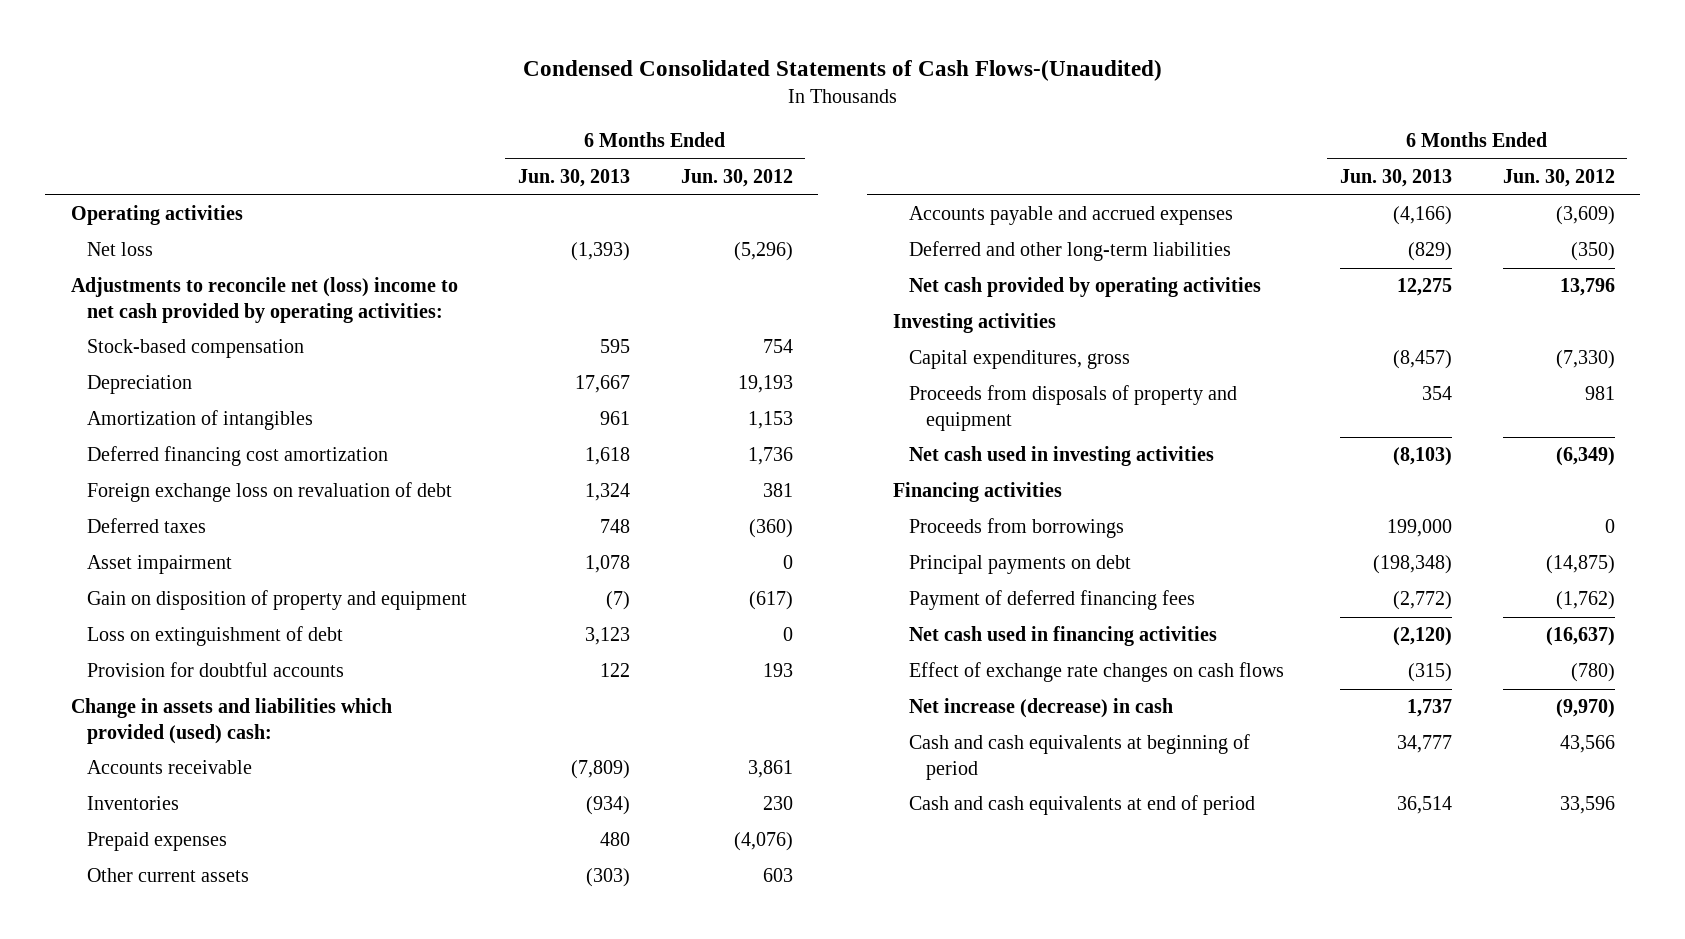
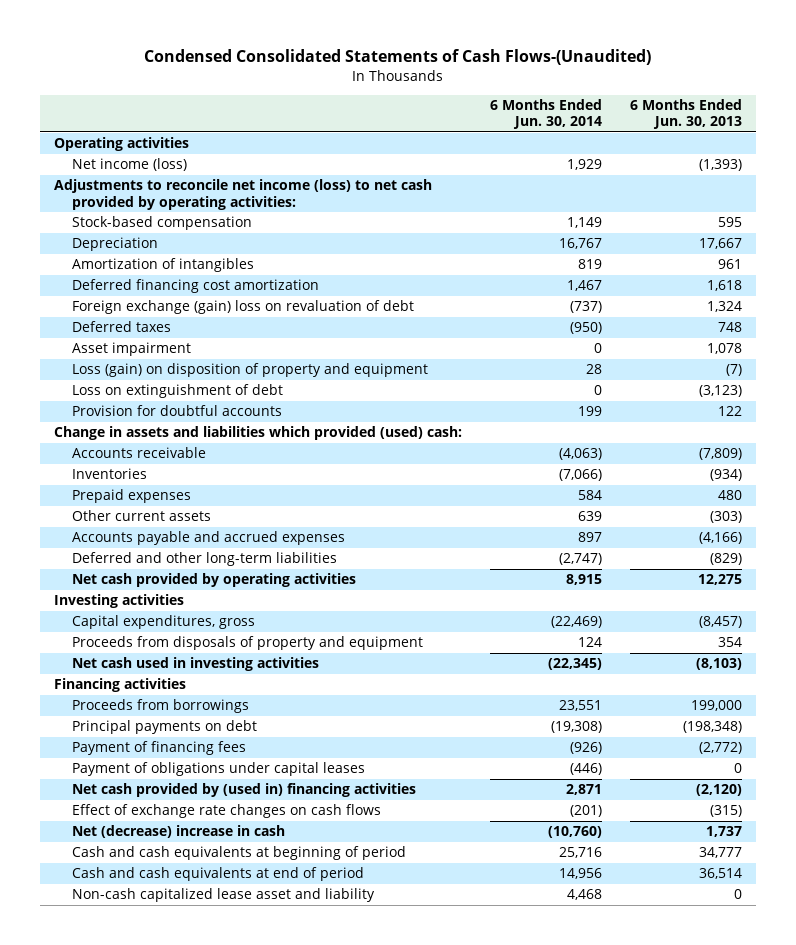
- | 6 Months Ended Jun. 30, 2013 | 6 Months Ended Jun. 30, 2012
+ | 6 Months Ended Jun. 30, 2014 | 6 Months Ended Jun. 30, 2013
- Net loss | (1,393) | (5,296)
- Adjustments to reconcile net (loss) income to net cash provided by operating activities:
+ Net income (loss) | 1,929 | (1,393)
+ Adjustments to reconcile net income (loss) to net cash provided by operating activities:
- Foreign exchange loss on revaluation of debt | 1,324 | 381
+ Foreign exchange (gain) loss on revaluation of debt | (737) | 1,324
- Gain on disposition of property and equipment | (7) | (617)
- Loss on extinguishment of debt | 3,123 | 0
+ Loss (gain) on disposition of property and equipment | 28 | (7)
+ Loss on extinguishment of debt | 0 | (3,123)
- Payment of deferred financing fees | (2,772) | (1,762)
- Net cash used in financing activities | (2,120) | (16,637)
+ Payment of financing fees | (926) | (2,772)
+ Payment of obligations under capital leases | (446) | 0
+ Net cash provided by (used in) financing activities | 2,871 | (2,120)
- Net increase (decrease) in cash | 1,737 | (9,970)
+ Net (decrease) increase in cash | (10,760) | 1,737
+ Non-cash capitalized lease asset and liability | 4,468 | 0

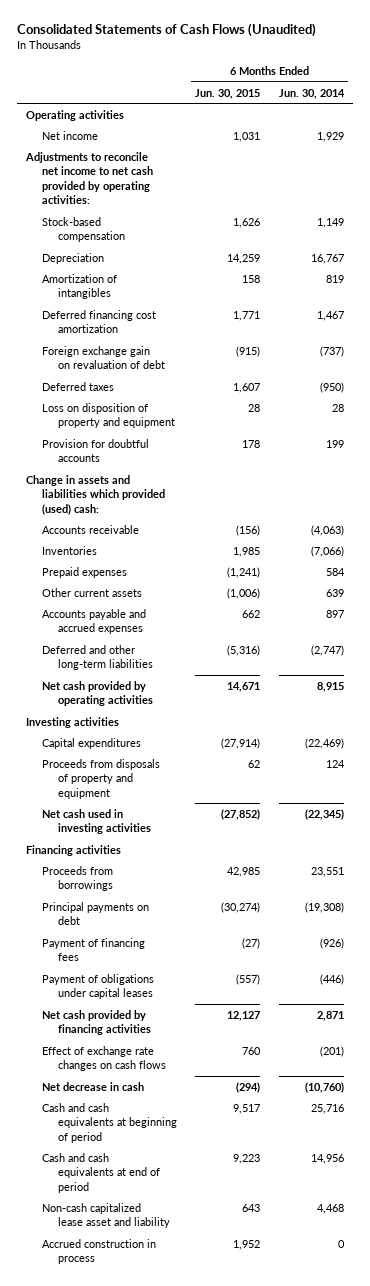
- Condensed Consolidated Statements of Cash Flows-(Unaudited)
+ Consolidated Statements of Cash Flows (Unaudited)
- | 6 Months Ended Jun. 30, 2014 | 6 Months Ended Jun. 30, 2013
+ | 6 Months Ended Jun. 30, 2015 | 6 Months Ended Jun. 30, 2014
- Net income (loss) | 1,929 | (1,393)
- Adjustments to reconcile net income (loss) to net cash provided by operating activities:
+ Net income | 1,031 | 1,929
+ Adjustments to reconcile net income to net cash provided by operating activities:
- Foreign exchange (gain) loss on revaluation of debt | (737) | 1,324
+ Foreign exchange gain on revaluation of debt | (915) | (737)
- Asset impairment | 0 | 1,078
- Loss (gain) on disposition of property and equipment | 28 | (7)
- Loss on extinguishment of debt | 0 | (3,123)
+ Loss on disposition of property and equipment | 28 | 28
- Capital expenditures, gross | (22,469) | (8,457)
+ Capital expenditures | (27,914) | (22,469)
- Net cash provided by (used in) financing activities | 2,871 | (2,120)
+ Net cash provided by financing activities | 12,127 | 2,871
- Net (decrease) increase in cash | (10,760) | 1,737
+ Net decrease in cash | (294) | (10,760)
+ Accrued construction in process | 1,952 | 0

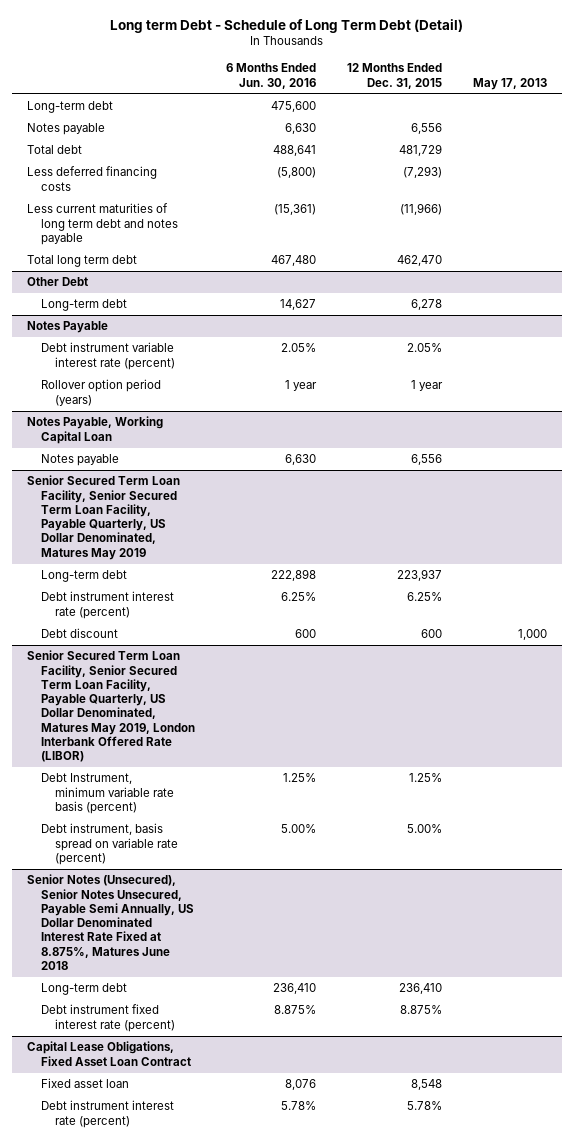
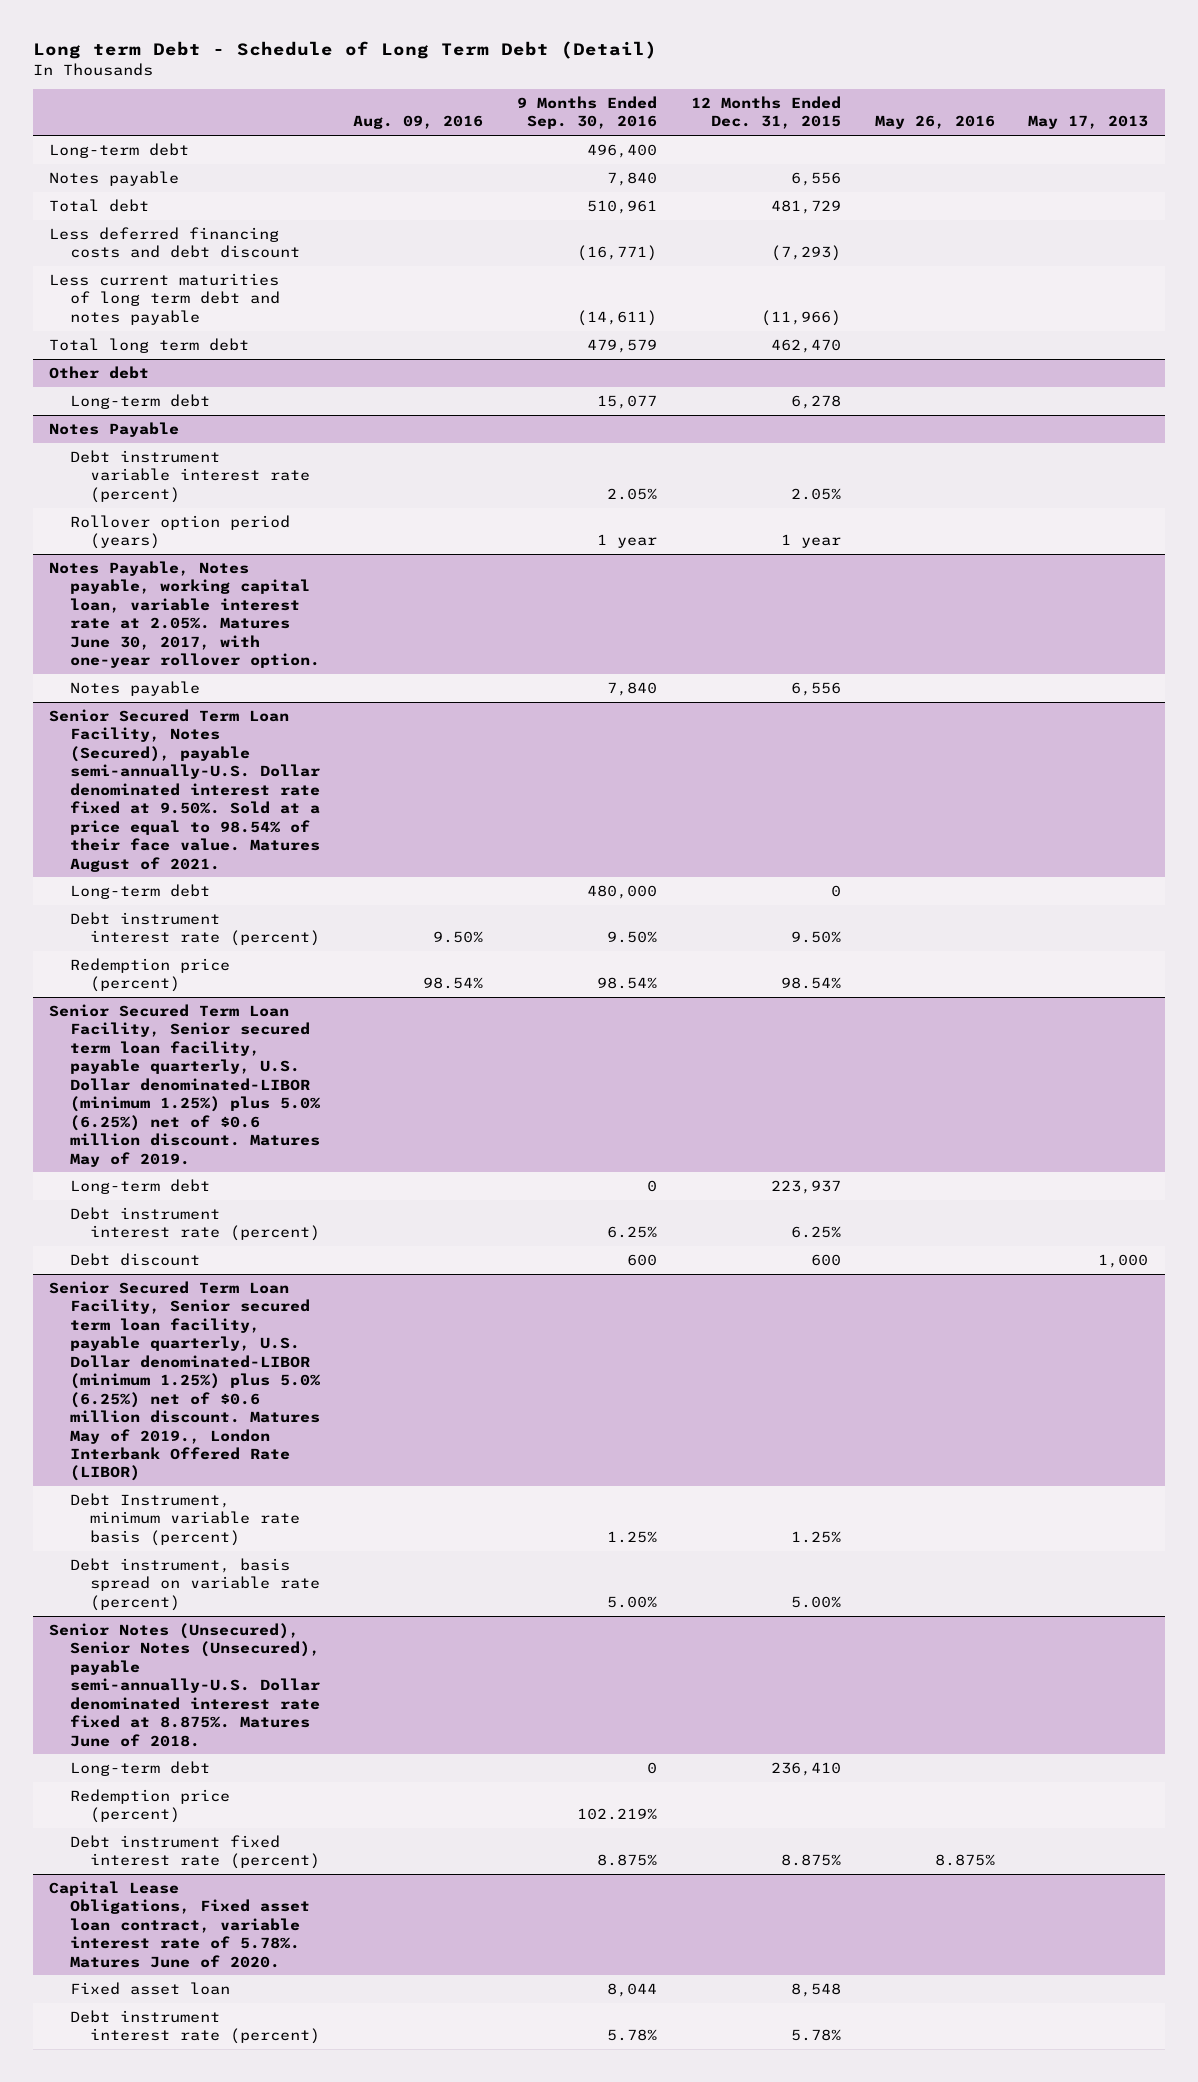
- | 6 Months Ended Jun. 30, 2016 | 12 Months Ended Dec. 31, 2015 | May 17, 2013
+ | Aug. 09, 2016 | 9 Months Ended Sep. 30, 2016 | 12 Months Ended Dec. 31, 2015 | May 26, 2016 | May 17, 2013
- Less deferred financing costs | (5,800) | (7,293) |
+ Less deferred financing costs and debt discount | | (16,771) | (7,293) | |
- Other Debt
+ Other debt
- Notes Payable, Working Capital Loan
+ Notes Payable, Notes payable, working capital loan, variable interest rate at 2.05%. Matures June 30, 2017, with one-year rollover option.
- Senior Secured Term Loan Facility, Senior Secured Term Loan Facility, Payable Quarterly, US Dollar Denominated, Matures May 2019
+ Senior Secured Term Loan Facility, Notes (Secured), payable semi-annually-U.S. Dollar denominated interest rate fixed at 9.50%. Sold at a price equal to 98.54% of their face value. Matures August of 2021.
+ Long-term debt | | 480,000 | 0 | |
+ Debt instrument interest rate (percent) | 9.50% | 9.50% | 9.50% | |
+ Redemption price (percent) | 98.54% | 98.54% | 98.54% | |
+ Senior Secured Term Loan Facility, Senior secured term loan facility, payable quarterly, U.S. Dollar denominated-LIBOR (minimum 1.25%) plus 5.0% (6.25%) net of $0.6 million discount. Matures May of 2019.
- Senior Secured Term Loan Facility, Senior Secured Term Loan Facility, Payable Quarterly, US Dollar Denominated, Matures May 2019, London Interbank Offered Rate (LIBOR)
+ Senior Secured Term Loan Facility, Senior secured term loan facility, payable quarterly, U.S. Dollar denominated-LIBOR (minimum 1.25%) plus 5.0% (6.25%) net of $0.6 million discount. Matures May of 2019., London Interbank Offered Rate (LIBOR)
- Senior Notes (Unsecured), Senior Notes Unsecured, Payable Semi Annually, US Dollar Denominated Interest Rate Fixed at 8.875%, Matures June 2018
+ Senior Notes (Unsecured), Senior Notes (Unsecured), payable semi-annually-U.S. Dollar denominated interest rate fixed at 8.875%. Matures June of 2018.
+ Redemption price (percent) | | 102.219% | | |
- Capital Lease Obligations, Fixed Asset Loan Contract
+ Capital Lease Obligations, Fixed asset loan contract, variable interest rate of 5.78%. Matures June of 2020.

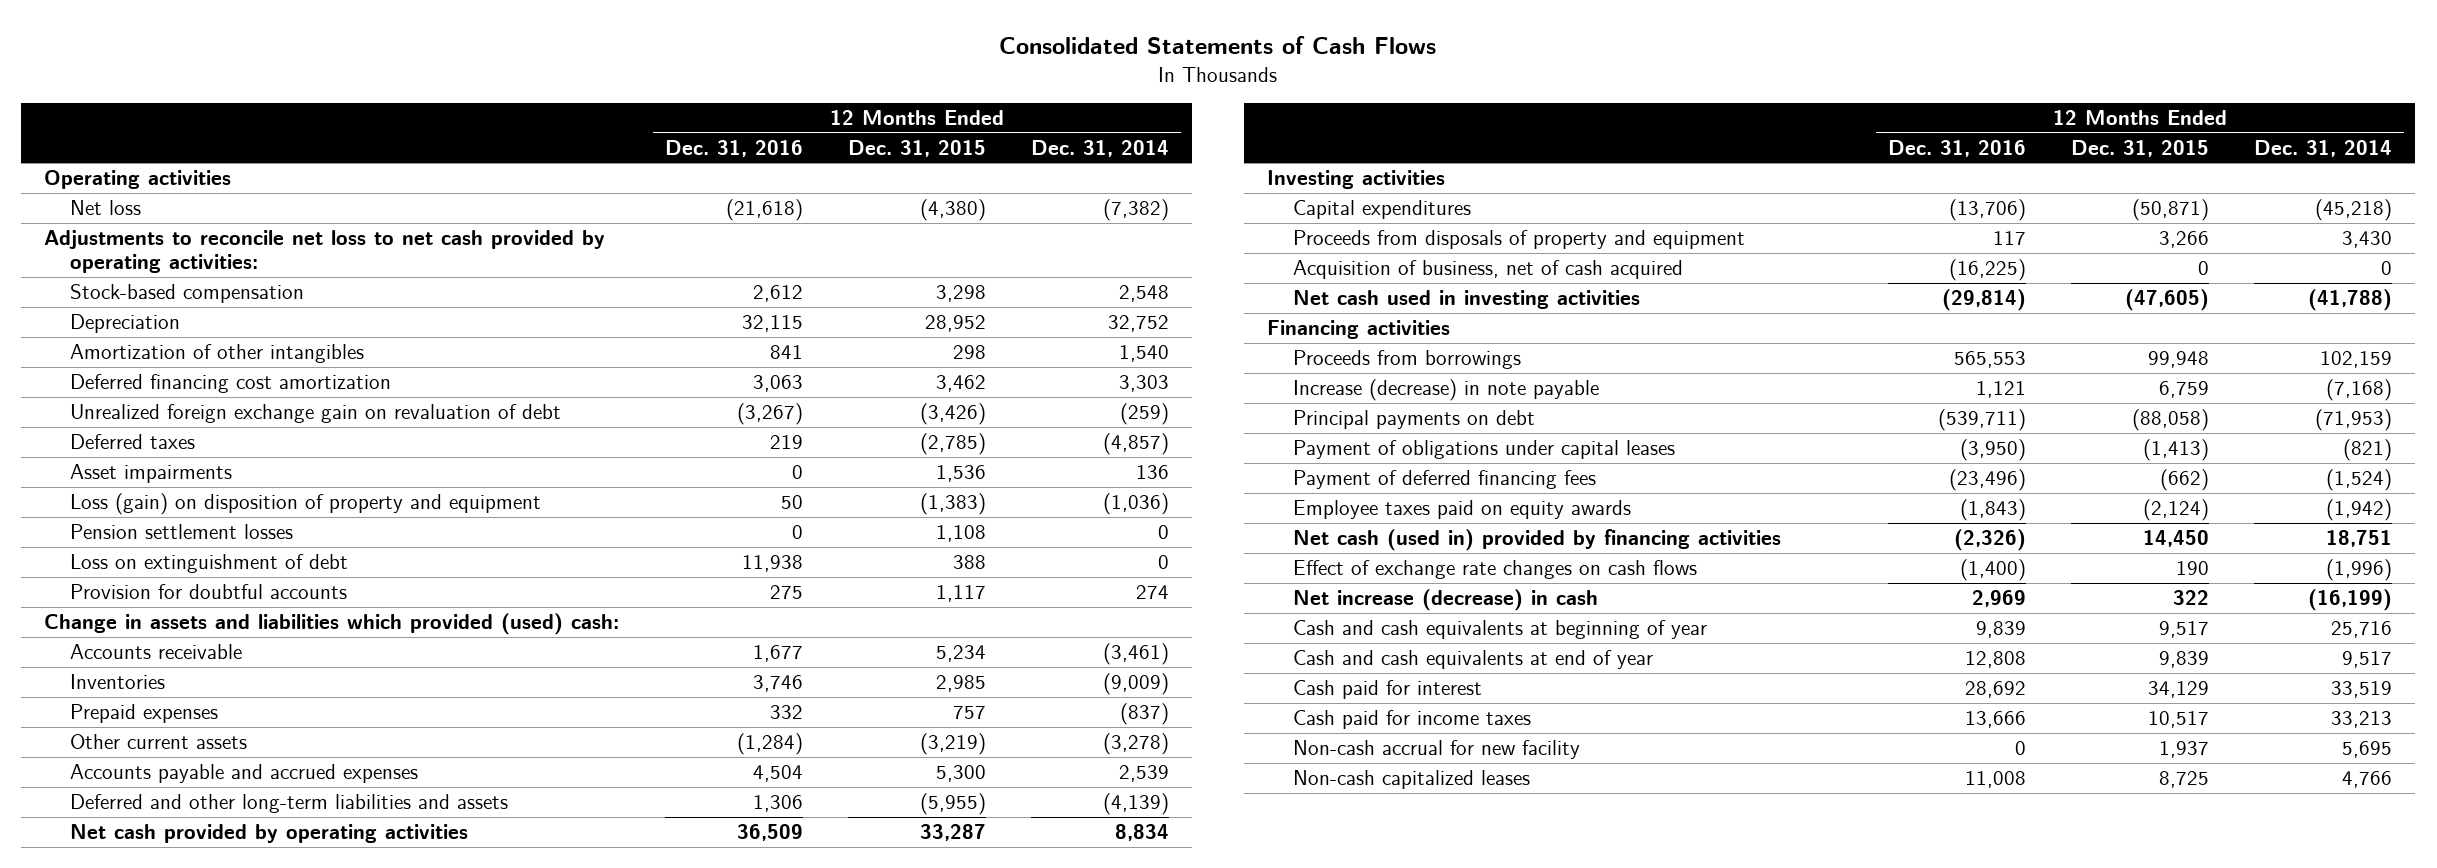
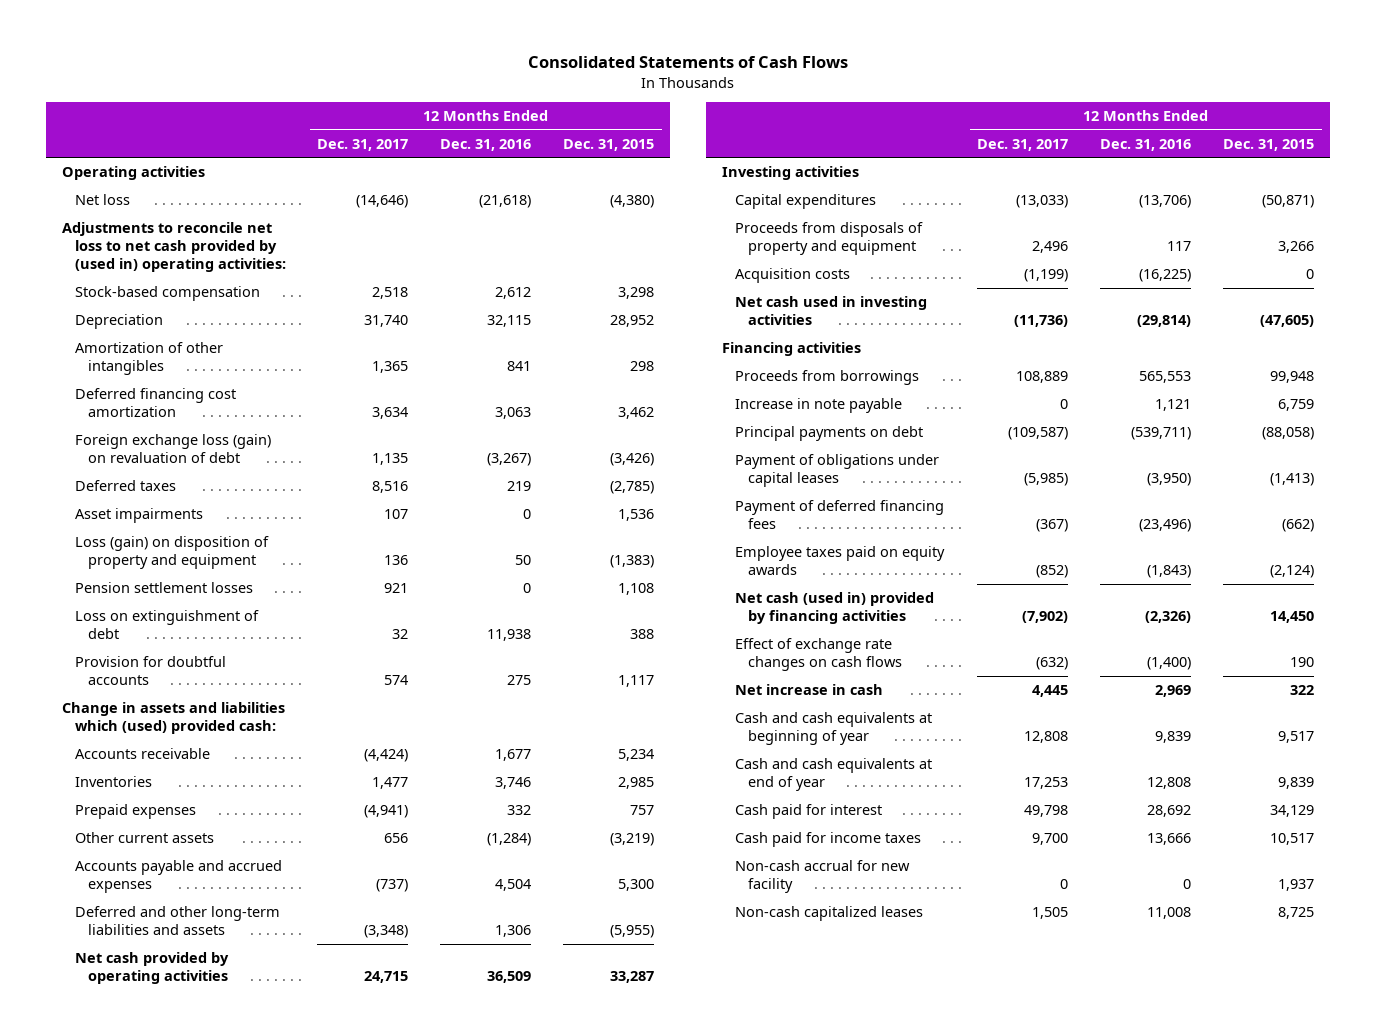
- | 12 Months Ended Dec. 31, 2016 | 12 Months Ended Dec. 31, 2015 | 12 Months Ended Dec. 31, 2014
+ | 12 Months Ended Dec. 31, 2017 | 12 Months Ended Dec. 31, 2016 | 12 Months Ended Dec. 31, 2015
- Adjustments to reconcile net loss to net cash provided by operating activities:
+ Adjustments to reconcile net loss to net cash provided by (used in) operating activities:
- Unrealized foreign exchange gain on revaluation of debt | (3,267) | (3,426) | (259)
+ Foreign exchange loss (gain) on revaluation of debt | 1,135 | (3,267) | (3,426)
- Change in assets and liabilities which provided (used) cash:
+ Change in assets and liabilities which (used) provided cash:
- Acquisition of business, net of cash acquired | (16,225) | 0 | 0
+ Acquisition costs | (1,199) | (16,225) | 0
- Increase (decrease) in note payable | 1,121 | 6,759 | (7,168)
+ Increase in note payable | 0 | 1,121 | 6,759
- Net increase (decrease) in cash | 2,969 | 322 | (16,199)
+ Net increase in cash | 4,445 | 2,969 | 322

